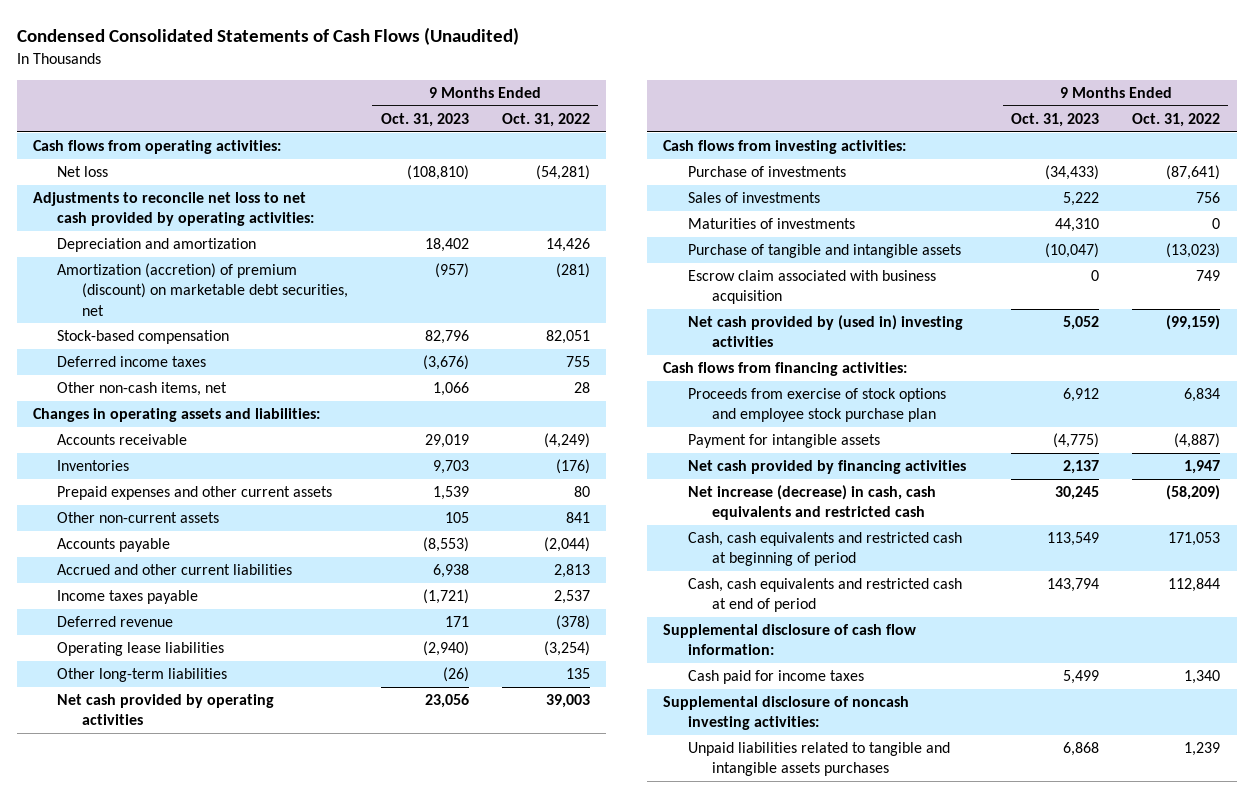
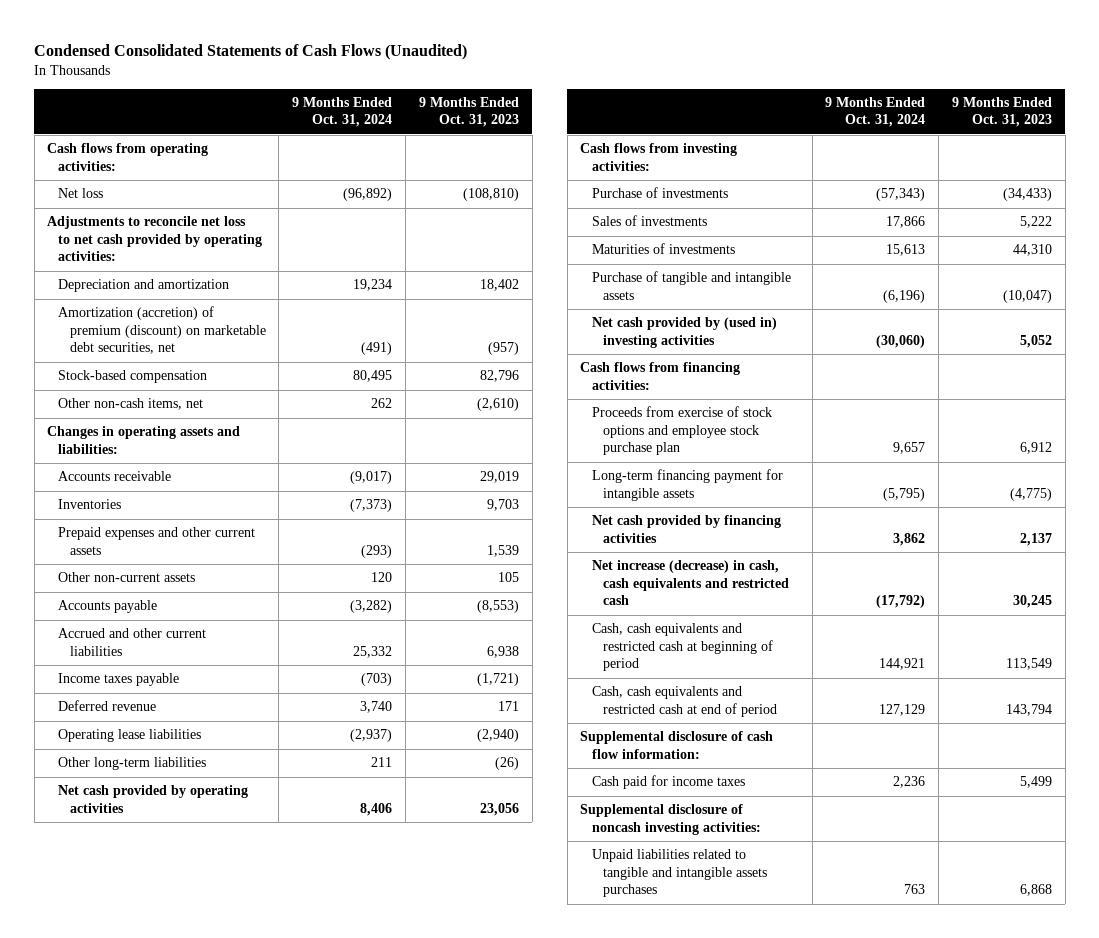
- | 9 Months Ended Oct. 31, 2023 | 9 Months Ended Oct. 31, 2022
+ | 9 Months Ended Oct. 31, 2024 | 9 Months Ended Oct. 31, 2023
- Deferred income taxes | (3,676) | 755
- Other non-cash items, net | 1,066 | 28
+ Other non-cash items, net | 262 | (2,610)
- Escrow claim associated with business acquisition | 0 | 749
- Payment for intangible assets | (4,775) | (4,887)
+ Long-term financing payment for intangible assets | (5,795) | (4,775)

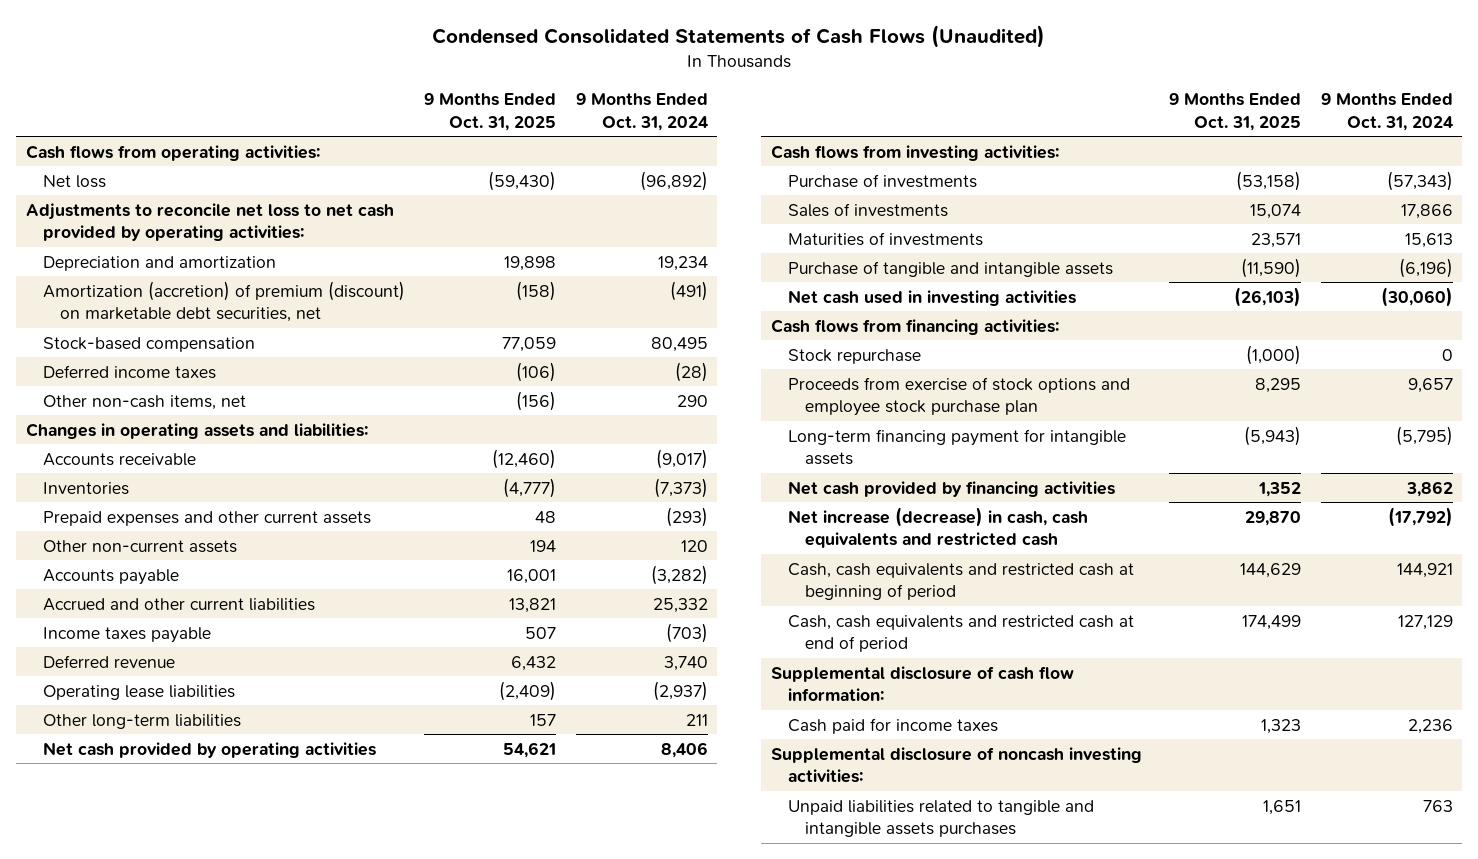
- | 9 Months Ended Oct. 31, 2024 | 9 Months Ended Oct. 31, 2023
+ | 9 Months Ended Oct. 31, 2025 | 9 Months Ended Oct. 31, 2024
- Other non-cash items, net | 262 | (2,610)
+ Deferred income taxes | (106) | (28)
+ Other non-cash items, net | (156) | 290
- Net cash provided by (used in) investing activities | (30,060) | 5,052
+ Net cash used in investing activities | (26,103) | (30,060)
+ Stock repurchase | (1,000) | 0

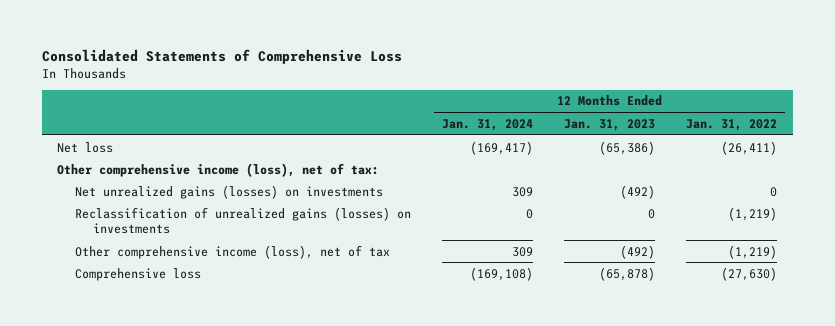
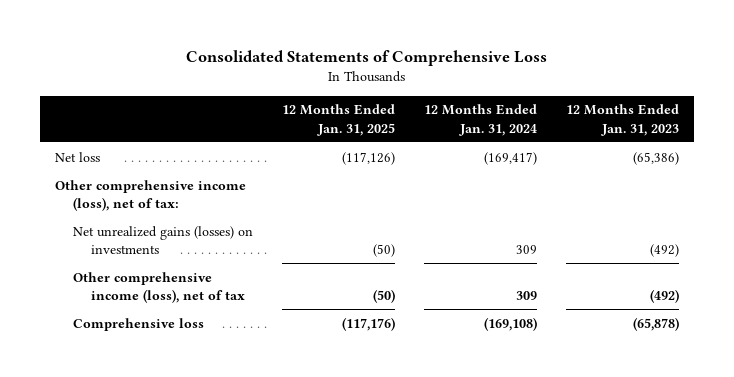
- | 12 Months Ended Jan. 31, 2024 | 12 Months Ended Jan. 31, 2023 | 12 Months Ended Jan. 31, 2022
+ | 12 Months Ended Jan. 31, 2025 | 12 Months Ended Jan. 31, 2024 | 12 Months Ended Jan. 31, 2023
- Reclassification of unrealized gains (losses) on investments | 0 | 0 | (1,219)

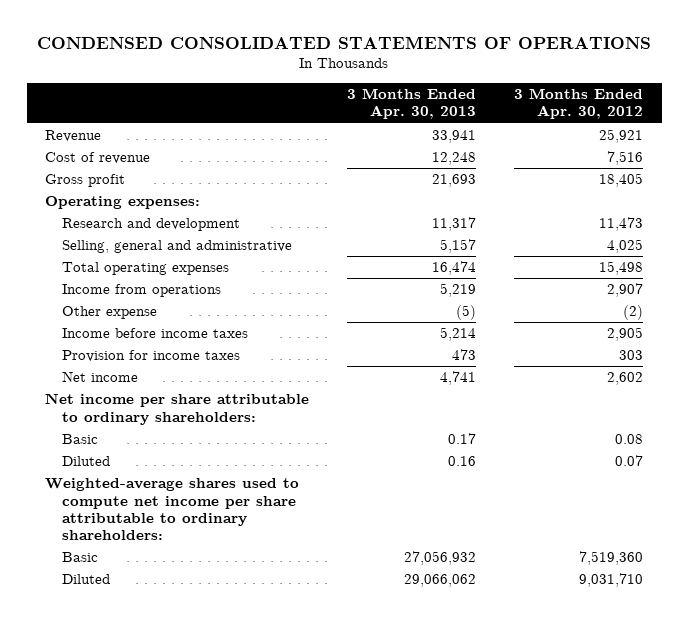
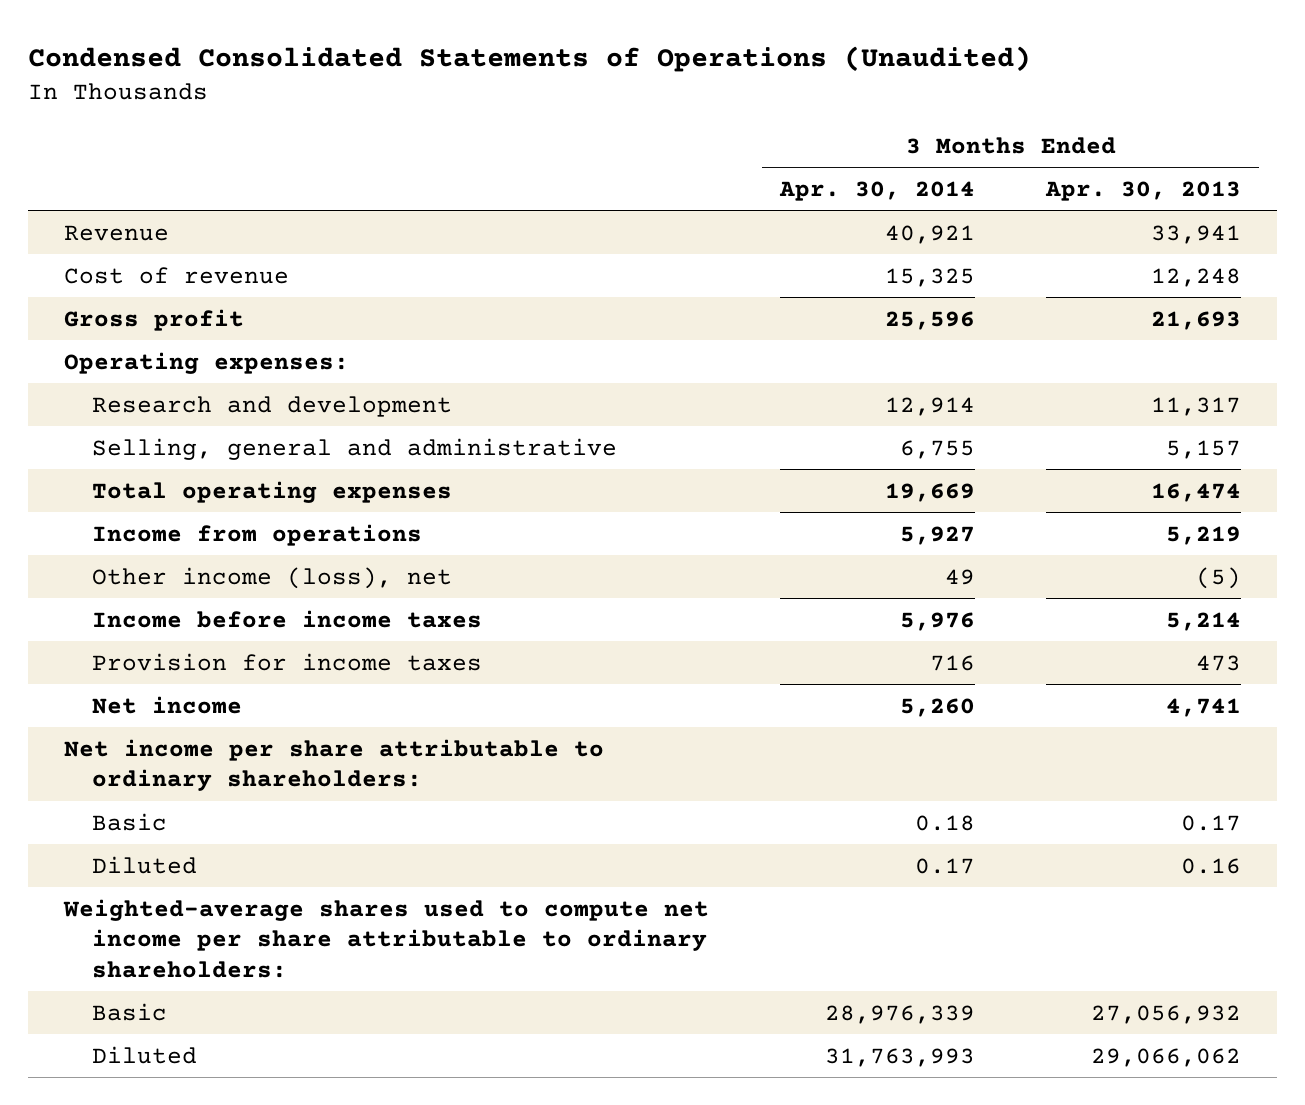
- CONDENSED CONSOLIDATED STATEMENTS OF OPERATIONS
+ Condensed Consolidated Statements of Operations (Unaudited)
- | 3 Months Ended Apr. 30, 2013 | 3 Months Ended Apr. 30, 2012
+ | 3 Months Ended Apr. 30, 2014 | 3 Months Ended Apr. 30, 2013
- Other expense | (5) | (2)
+ Other income (loss), net | 49 | (5)

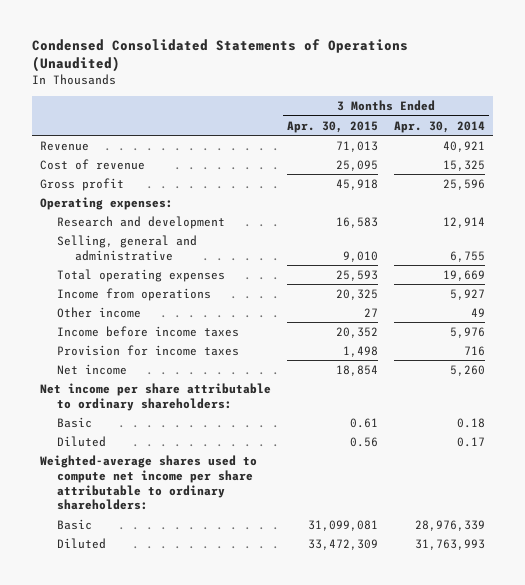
- | 3 Months Ended Apr. 30, 2014 | 3 Months Ended Apr. 30, 2013
+ | 3 Months Ended Apr. 30, 2015 | 3 Months Ended Apr. 30, 2014
- Other income (loss), net | 49 | (5)
+ Other income | 27 | 49

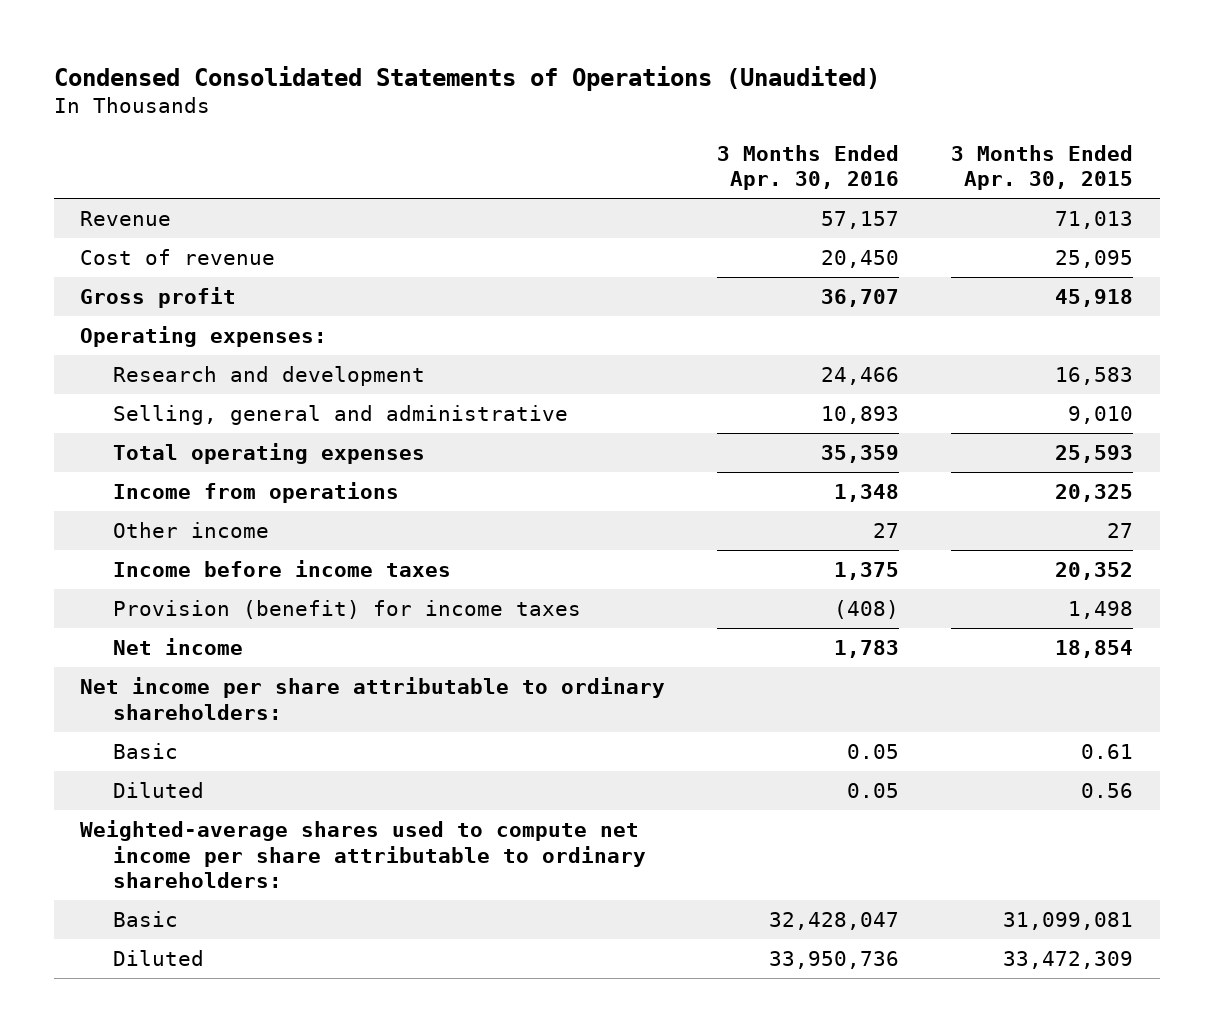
- | 3 Months Ended Apr. 30, 2015 | 3 Months Ended Apr. 30, 2014
+ | 3 Months Ended Apr. 30, 2016 | 3 Months Ended Apr. 30, 2015
- Provision for income taxes | 1,498 | 716
+ Provision (benefit) for income taxes | (408) | 1,498

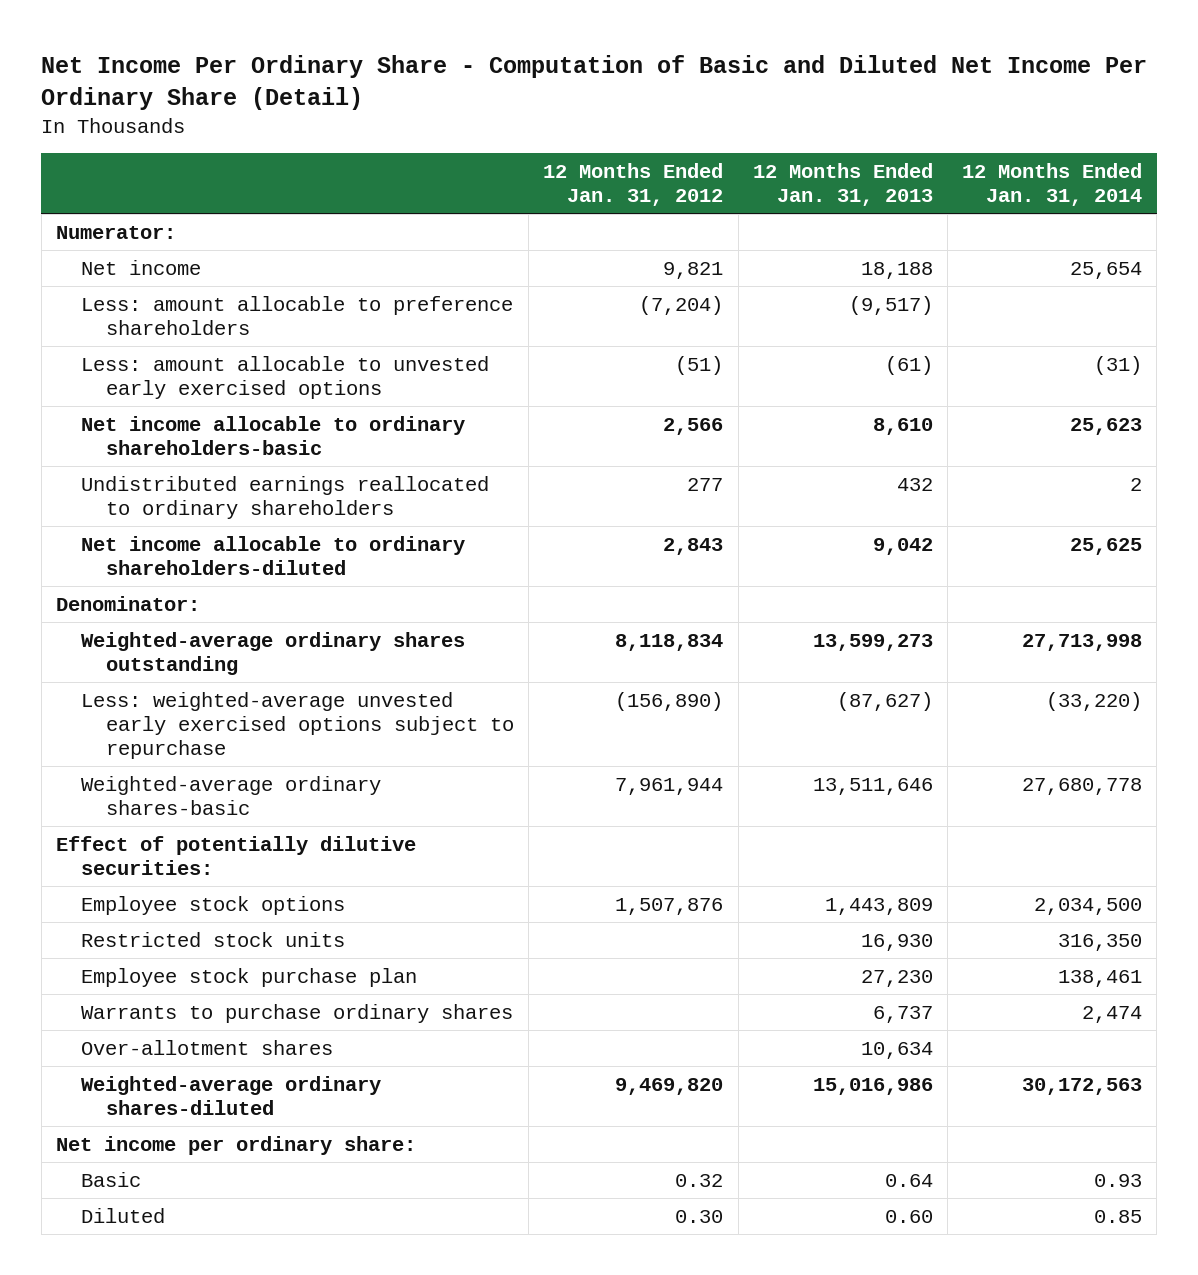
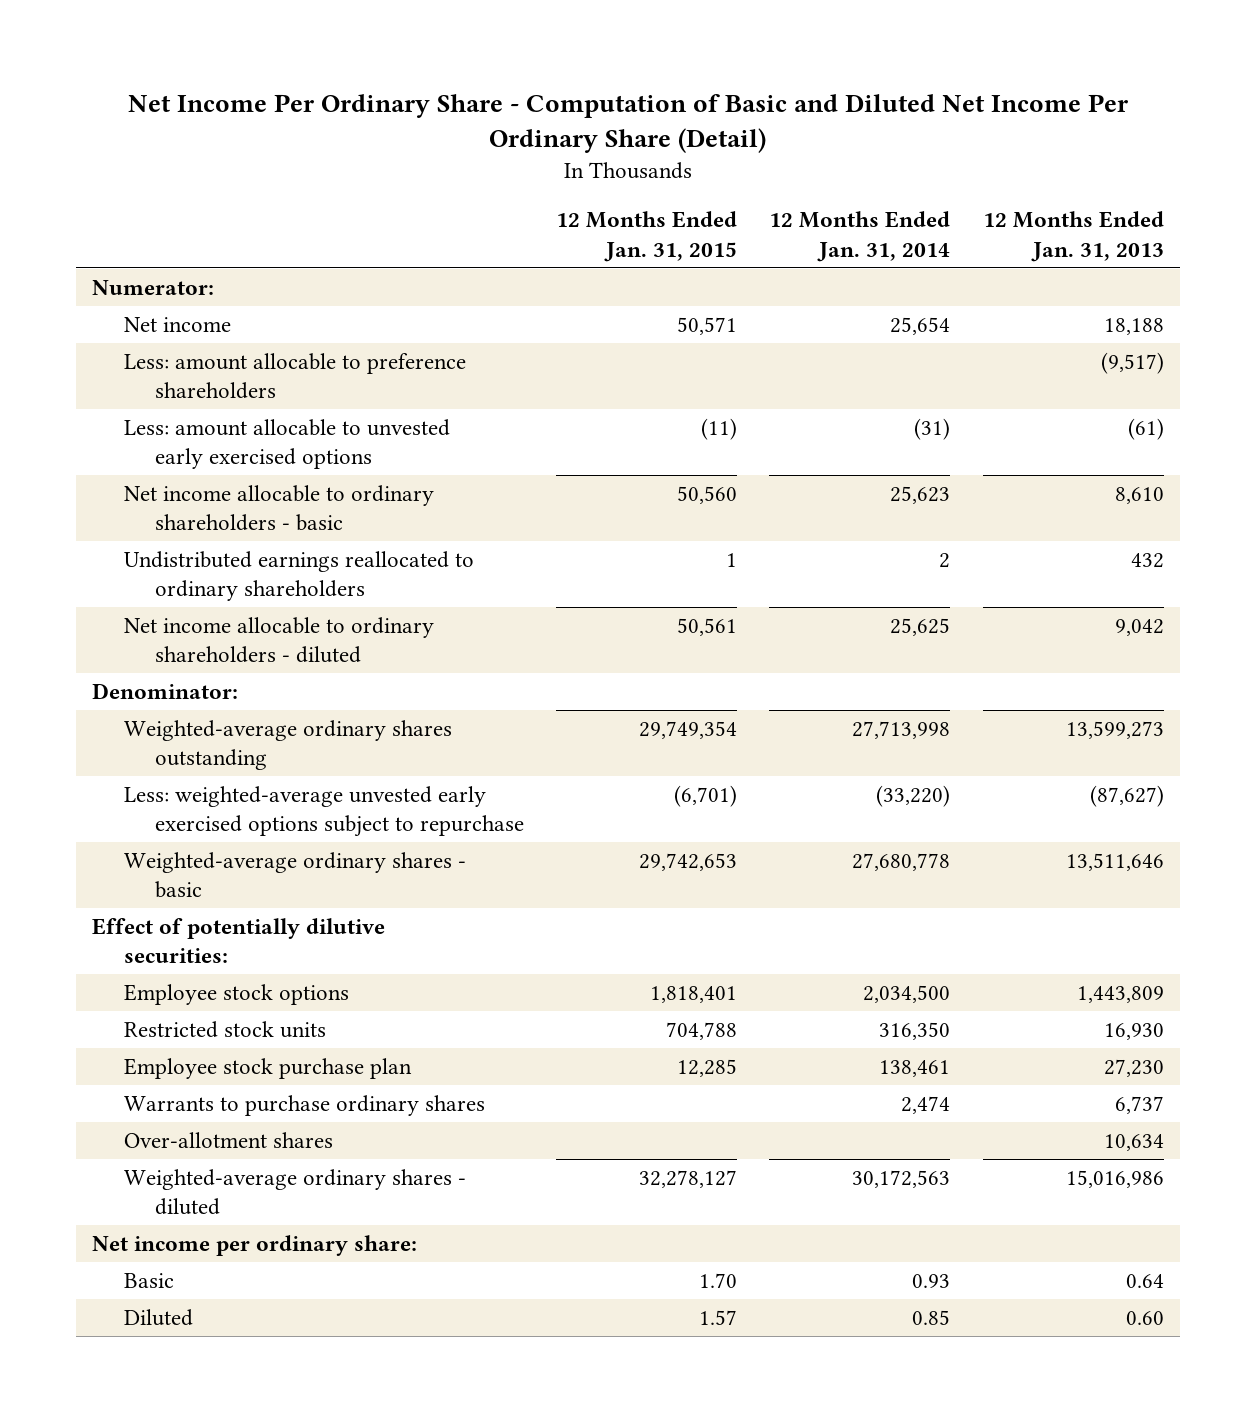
- | 12 Months Ended Jan. 31, 2012 | 12 Months Ended Jan. 31, 2013 | 12 Months Ended Jan. 31, 2014
+ | 12 Months Ended Jan. 31, 2015 | 12 Months Ended Jan. 31, 2014 | 12 Months Ended Jan. 31, 2013
- Net income allocable to ordinary shareholders-basic | 2,566 | 8,610 | 25,623
+ Net income allocable to ordinary shareholders - basic | 50,560 | 25,623 | 8,610
- Net income allocable to ordinary shareholders-diluted | 2,843 | 9,042 | 25,625
+ Net income allocable to ordinary shareholders - diluted | 50,561 | 25,625 | 9,042
- Weighted-average ordinary shares-basic | 7,961,944 | 13,511,646 | 27,680,778
+ Weighted-average ordinary shares - basic | 29,742,653 | 27,680,778 | 13,511,646
- Weighted-average ordinary shares-diluted | 9,469,820 | 15,016,986 | 30,172,563
+ Weighted-average ordinary shares - diluted | 32,278,127 | 30,172,563 | 15,016,986

